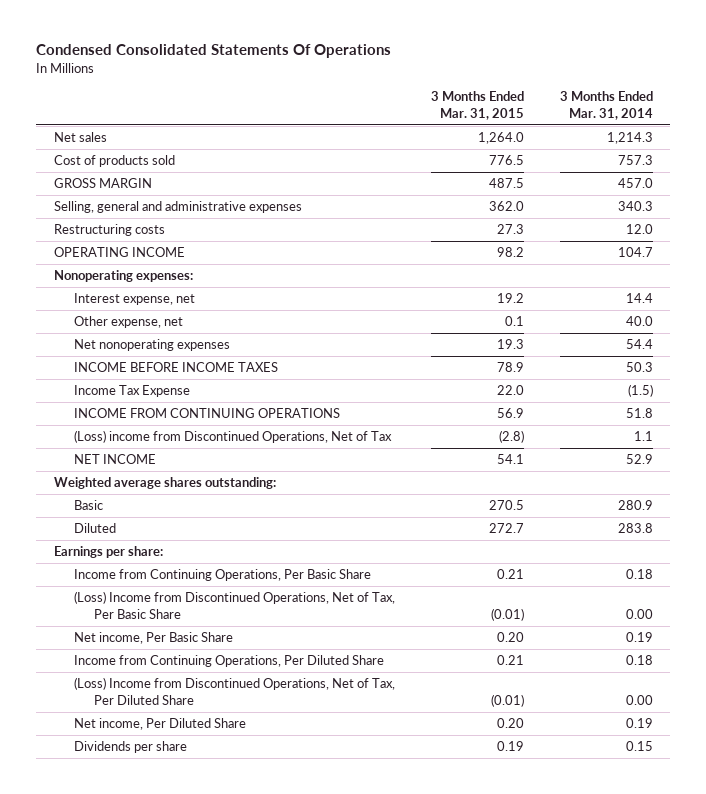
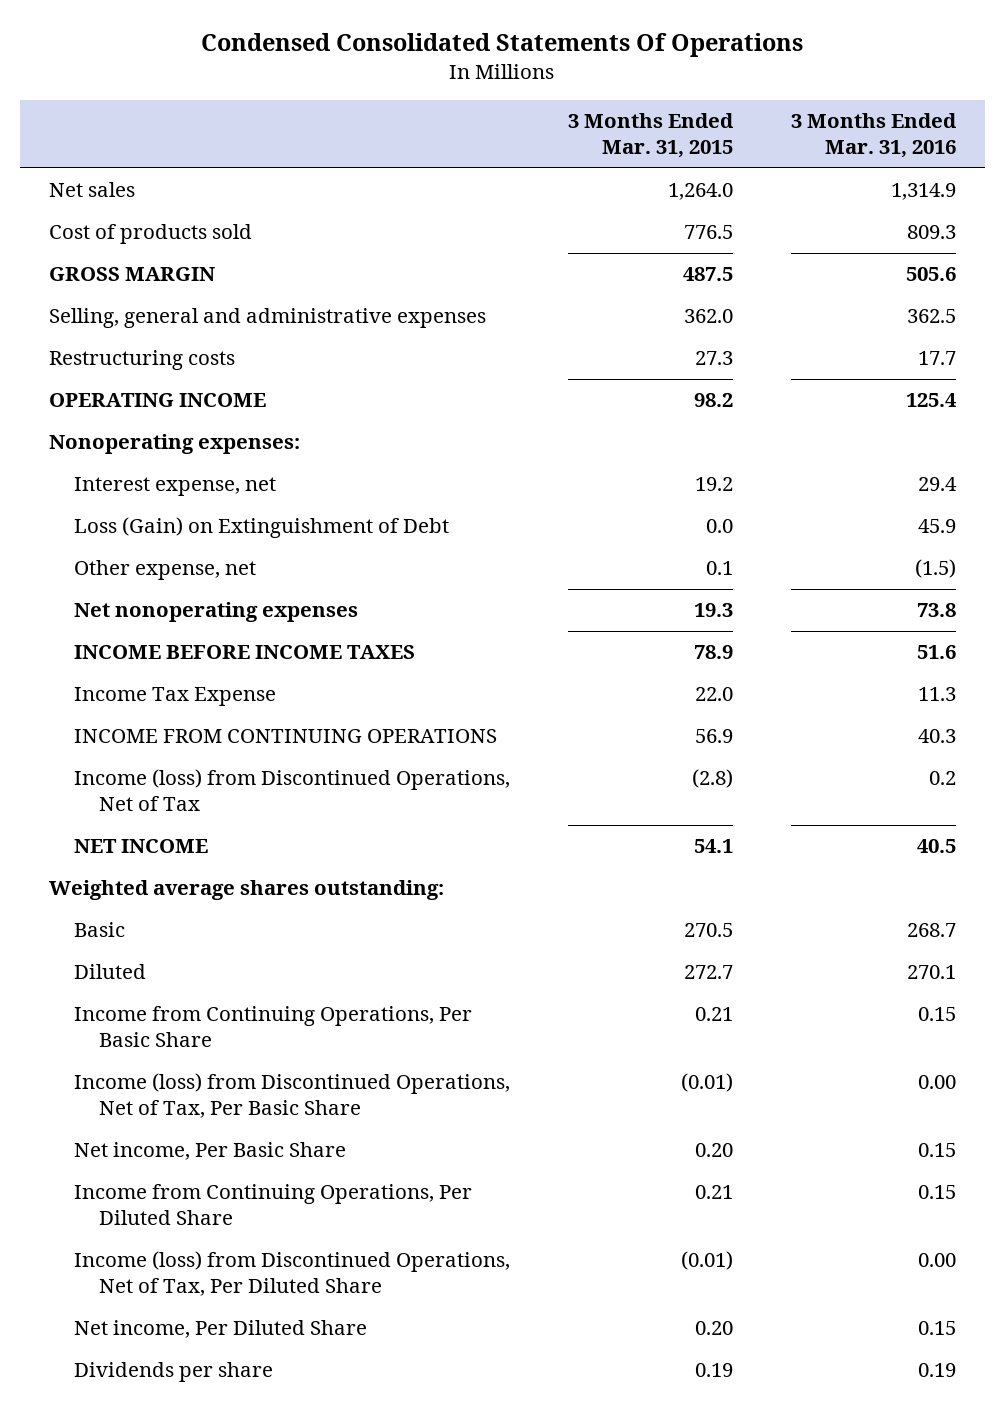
- | 3 Months Ended Mar. 31, 2015 | 3 Months Ended Mar. 31, 2014
+ | 3 Months Ended Mar. 31, 2015 | 3 Months Ended Mar. 31, 2016
+ Loss (Gain) on Extinguishment of Debt | 0.0 | 45.9
- (Loss) income from Discontinued Operations, Net of Tax | (2.8) | 1.1
+ Income (loss) from Discontinued Operations, Net of Tax | (2.8) | 0.2
- Earnings per share:
- (Loss) Income from Discontinued Operations, Net of Tax, Per Basic Share | (0.01) | 0.00
+ Income (loss) from Discontinued Operations, Net of Tax, Per Basic Share | (0.01) | 0.00
- (Loss) Income from Discontinued Operations, Net of Tax, Per Diluted Share | (0.01) | 0.00
+ Income (loss) from Discontinued Operations, Net of Tax, Per Diluted Share | (0.01) | 0.00

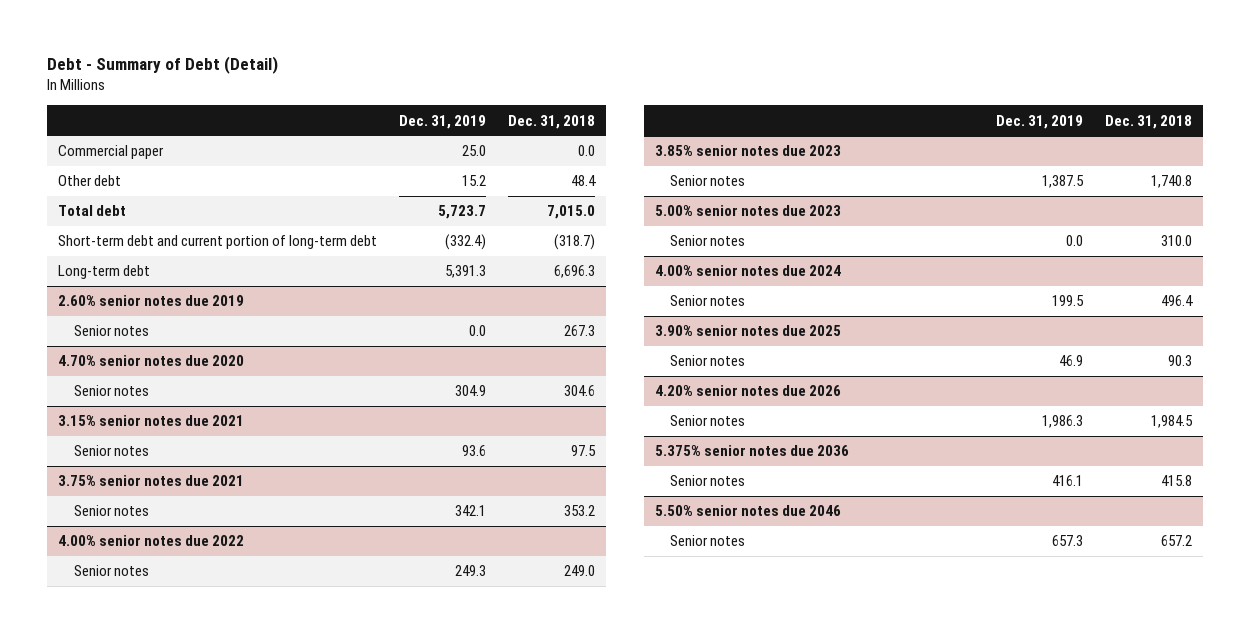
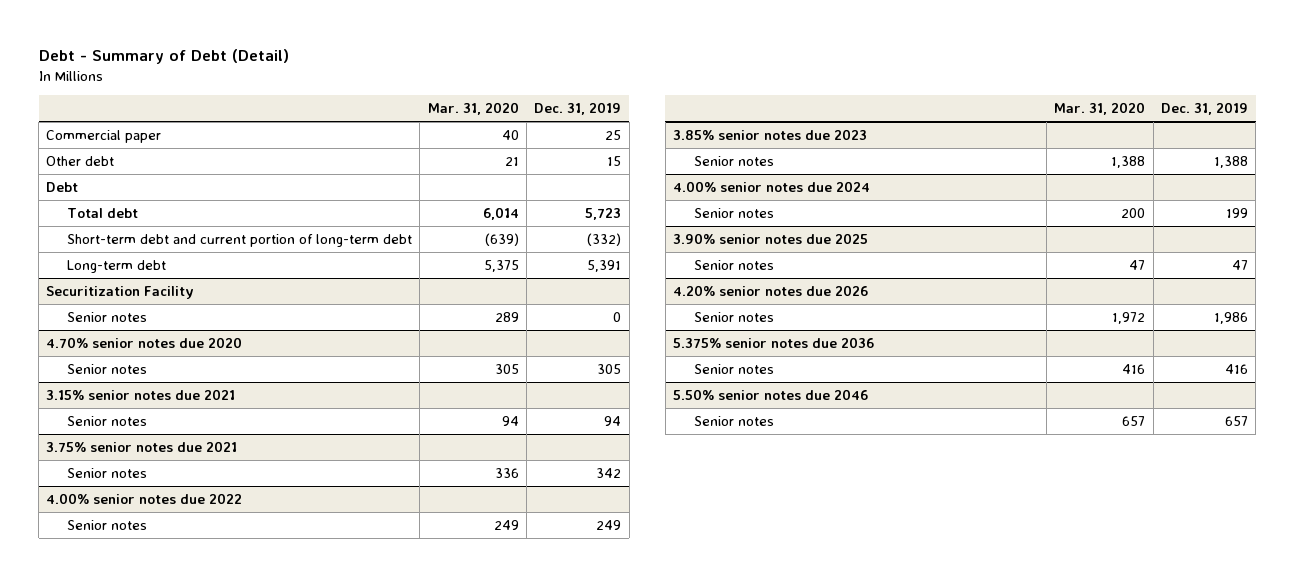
- | Dec. 31, 2019 | Dec. 31, 2018
+ | Mar. 31, 2020 | Dec. 31, 2019
- Commercial paper | 25.0 | 0.0
- Other debt | 15.2 | 48.4
- Total debt | 5,723.7 | 7,015.0
- Short-term debt and current portion of long-term debt | (332.4) | (318.7)
- Long-term debt | 5,391.3 | 6,696.3
- 2.60% senior notes due 2019
- Senior notes | 0.0 | 267.3
+ Commercial paper | 40 | 25
+ Other debt | 21 | 15
+ Debt
+ Total debt | 6,014 | 5,723
+ Short-term debt and current portion of long-term debt | (639) | (332)
+ Long-term debt | 5,375 | 5,391
+ Securitization Facility
+ Senior notes | 289 | 0
@ 4.70% senior notes due 2020
- Senior notes | 304.9 | 304.6
+ Senior notes | 305 | 305
@ 3.15% senior notes due 2021
- Senior notes | 93.6 | 97.5
+ Senior notes | 94 | 94
@ 3.75% senior notes due 2021
- Senior notes | 342.1 | 353.2
+ Senior notes | 336 | 342
@ 4.00% senior notes due 2022
- Senior notes | 249.3 | 249.0
+ Senior notes | 249 | 249
@ 3.85% senior notes due 2023
- Senior notes | 1,387.5 | 1,740.8
- 5.00% senior notes due 2023
- Senior notes | 0.0 | 310.0
@ 3.85% senior notes due 2023
+ Senior notes | 1,388 | 1,388
@ 4.00% senior notes due 2024
- Senior notes | 199.5 | 496.4
+ Senior notes | 200 | 199
@ 3.90% senior notes due 2025
- Senior notes | 46.9 | 90.3
+ Senior notes | 47 | 47
@ 4.20% senior notes due 2026
- Senior notes | 1,986.3 | 1,984.5
+ Senior notes | 1,972 | 1,986
@ 5.375% senior notes due 2036
- Senior notes | 416.1 | 415.8
+ Senior notes | 416 | 416
@ 5.50% senior notes due 2046
- Senior notes | 657.3 | 657.2
+ Senior notes | 657 | 657

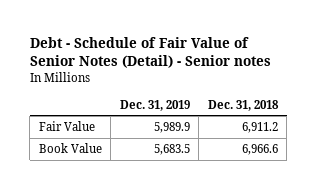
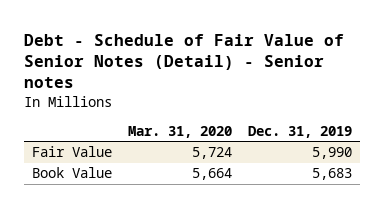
- | Dec. 31, 2019 | Dec. 31, 2018
+ | Mar. 31, 2020 | Dec. 31, 2019
- Fair Value | 5,989.9 | 6,911.2
- Book Value | 5,683.5 | 6,966.6
+ Fair Value | 5,724 | 5,990
+ Book Value | 5,664 | 5,683

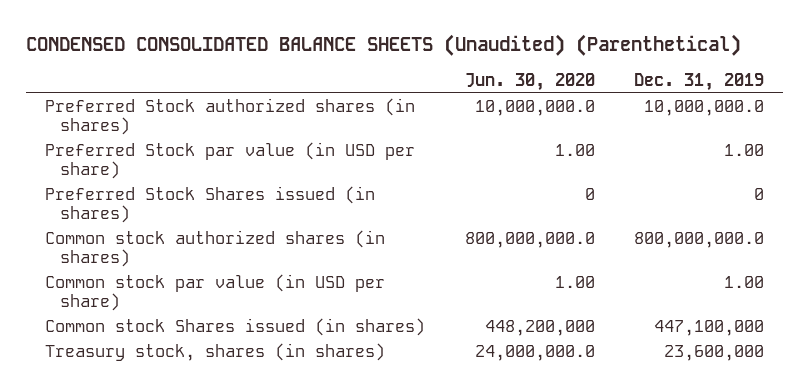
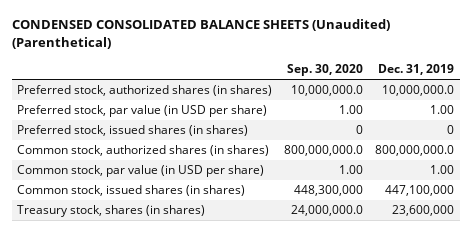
- | Jun. 30, 2020 | Dec. 31, 2019
+ | Sep. 30, 2020 | Dec. 31, 2019
- Preferred Stock authorized shares (in shares) | 10,000,000.0 | 10,000,000.0
- Preferred Stock par value (in USD per share) | 1.00 | 1.00
- Preferred Stock Shares issued (in shares) | 0 | 0
- Common stock authorized shares (in shares) | 800,000,000.0 | 800,000,000.0
- Common stock par value (in USD per share) | 1.00 | 1.00
- Common stock Shares issued (in shares) | 448,200,000 | 447,100,000
+ Preferred stock, authorized shares (in shares) | 10,000,000.0 | 10,000,000.0
+ Preferred stock, par value (in USD per share) | 1.00 | 1.00
+ Preferred stock, issued shares (in shares) | 0 | 0
+ Common stock, authorized shares (in shares) | 800,000,000.0 | 800,000,000.0
+ Common stock, par value (in USD per share) | 1.00 | 1.00
+ Common stock, issued shares (in shares) | 448,300,000 | 447,100,000

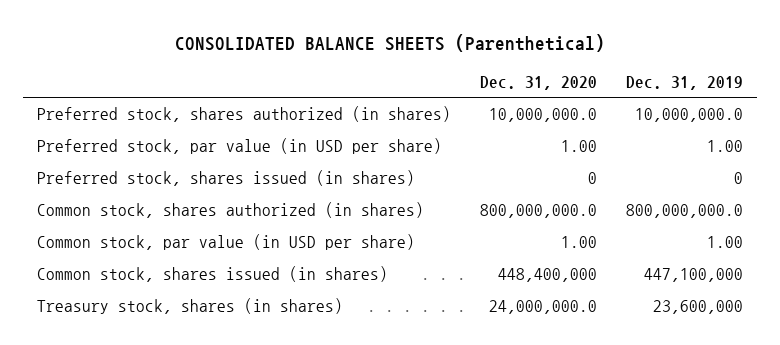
- CONDENSED CONSOLIDATED BALANCE SHEETS (Unaudited) (Parenthetical)
+ CONSOLIDATED BALANCE SHEETS (Parenthetical)
- | Sep. 30, 2020 | Dec. 31, 2019
+ | Dec. 31, 2020 | Dec. 31, 2019
- Preferred stock, authorized shares (in shares) | 10,000,000.0 | 10,000,000.0
+ Preferred stock, shares authorized (in shares) | 10,000,000.0 | 10,000,000.0
- Preferred stock, issued shares (in shares) | 0 | 0
- Common stock, authorized shares (in shares) | 800,000,000.0 | 800,000,000.0
+ Preferred stock, shares issued (in shares) | 0 | 0
+ Common stock, shares authorized (in shares) | 800,000,000.0 | 800,000,000.0
- Common stock, issued shares (in shares) | 448,300,000 | 447,100,000
+ Common stock, shares issued (in shares) | 448,400,000 | 447,100,000

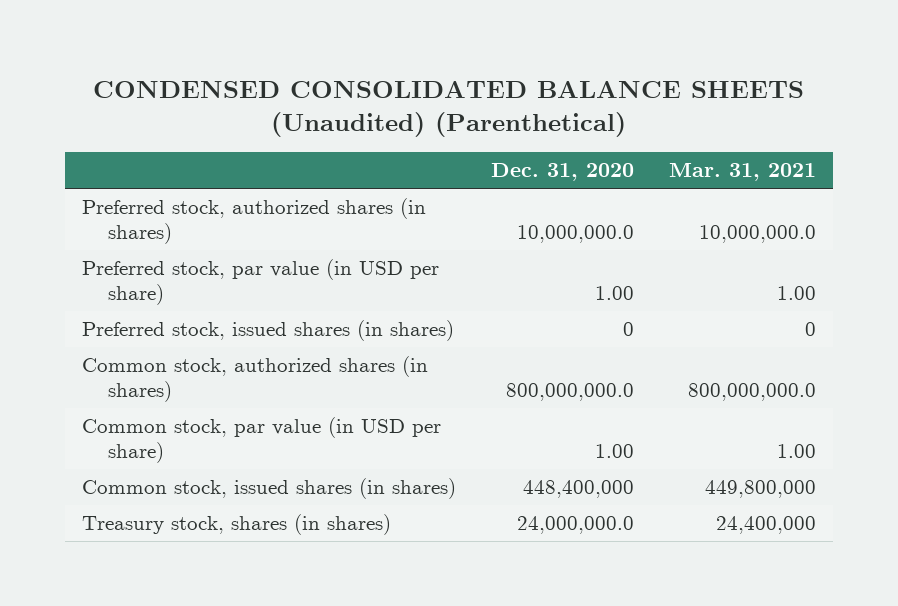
- CONSOLIDATED BALANCE SHEETS (Parenthetical)
+ CONDENSED CONSOLIDATED BALANCE SHEETS (Unaudited) (Parenthetical)
- | Dec. 31, 2020 | Dec. 31, 2019
+ | Dec. 31, 2020 | Mar. 31, 2021
- Preferred stock, shares authorized (in shares) | 10,000,000.0 | 10,000,000.0
+ Preferred stock, authorized shares (in shares) | 10,000,000.0 | 10,000,000.0
- Preferred stock, shares issued (in shares) | 0 | 0
- Common stock, shares authorized (in shares) | 800,000,000.0 | 800,000,000.0
+ Preferred stock, issued shares (in shares) | 0 | 0
+ Common stock, authorized shares (in shares) | 800,000,000.0 | 800,000,000.0
- Common stock, shares issued (in shares) | 448,400,000 | 447,100,000
+ Common stock, issued shares (in shares) | 448,400,000 | 449,800,000

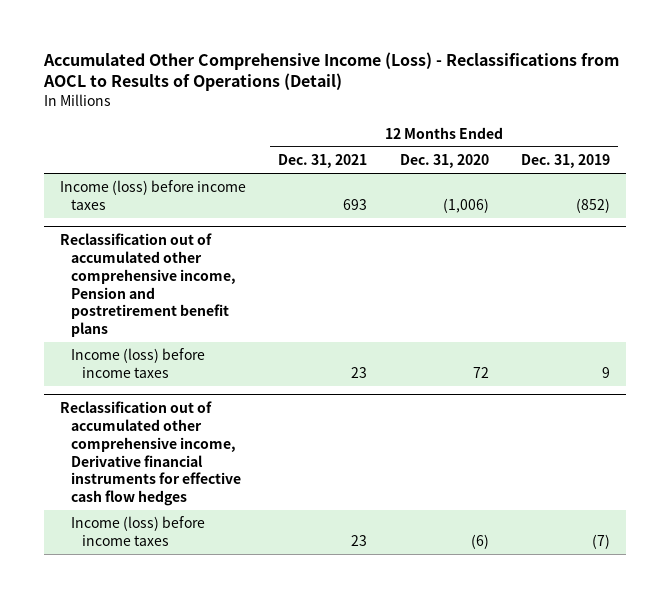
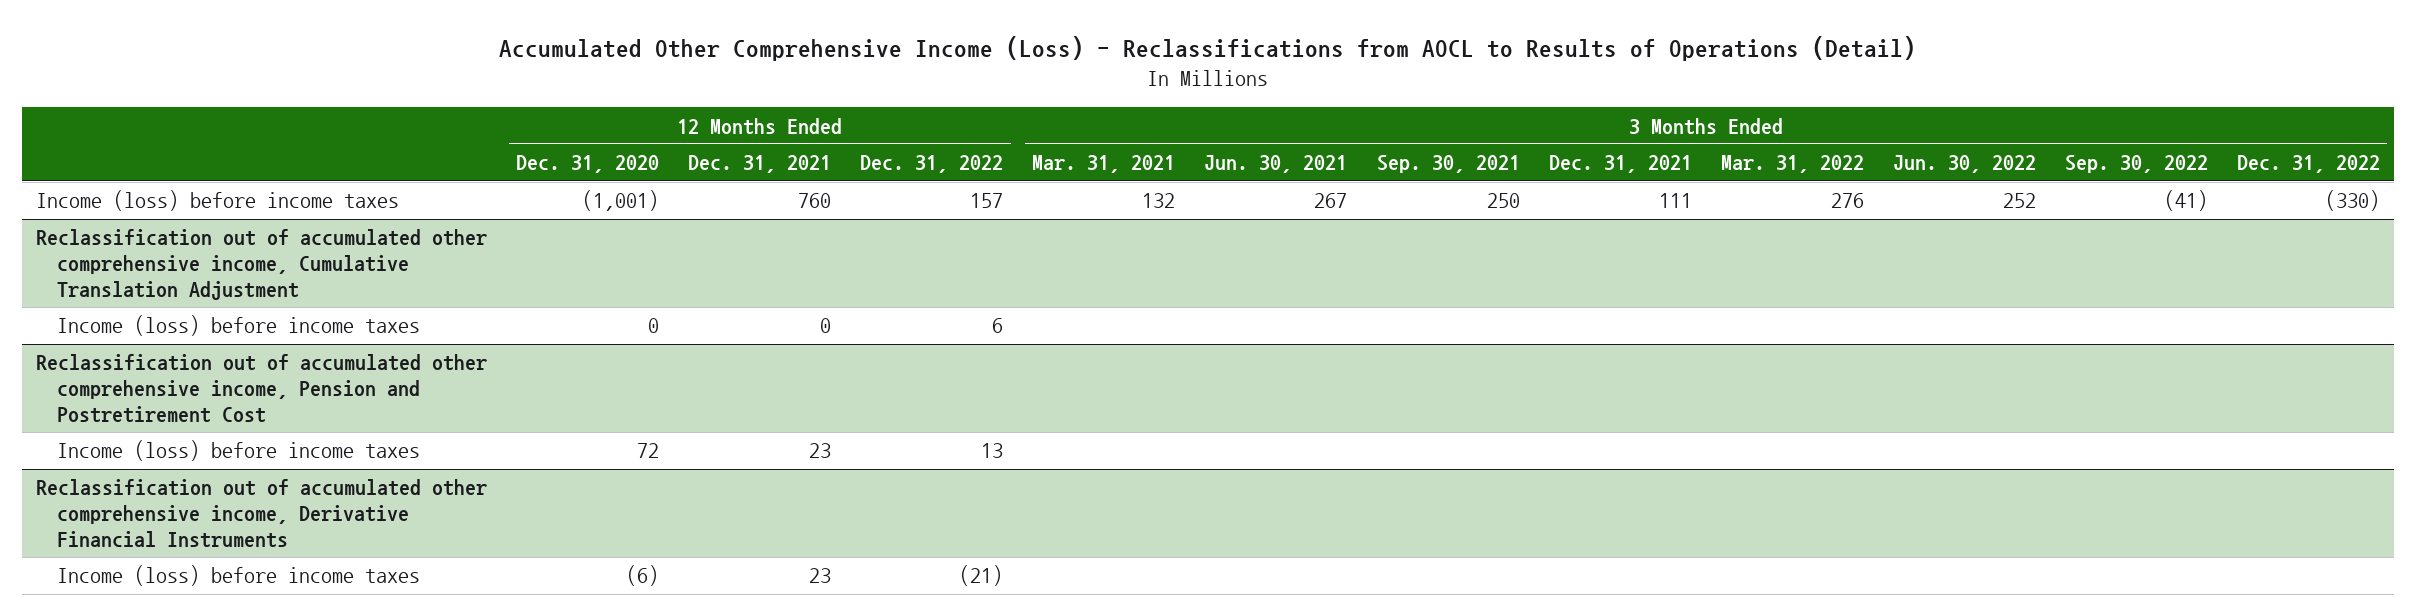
- | 12 Months Ended Dec. 31, 2021 | 12 Months Ended Dec. 31, 2020 | 12 Months Ended Dec. 31, 2019
+ | 12 Months Ended Dec. 31, 2020 | 12 Months Ended Dec. 31, 2021 | 12 Months Ended Dec. 31, 2022 | 3 Months Ended Mar. 31, 2021 | 3 Months Ended Jun. 30, 2021 | 3 Months Ended Sep. 30, 2021 | 3 Months Ended Dec. 31, 2021 | 3 Months Ended Mar. 31, 2022 | 3 Months Ended Jun. 30, 2022 | 3 Months Ended Sep. 30, 2022 | 3 Months Ended Dec. 31, 2022
- Income (loss) before income taxes | 693 | (1,006) | (852)
- Reclassification out of accumulated other comprehensive income, Pension and postretirement benefit plans
+ Income (loss) before income taxes | (1,001) | 760 | 157 | 132 | 267 | 250 | 111 | 276 | 252 | (41) | (330)
+ Reclassification out of accumulated other comprehensive income, Cumulative Translation Adjustment
+ Income (loss) before income taxes | 0 | 0 | 6 | | | | | | | |
+ Reclassification out of accumulated other comprehensive income, Pension and Postretirement Cost
- Reclassification out of accumulated other comprehensive income, Derivative financial instruments for effective cash flow hedges
+ Reclassification out of accumulated other comprehensive income, Derivative Financial Instruments

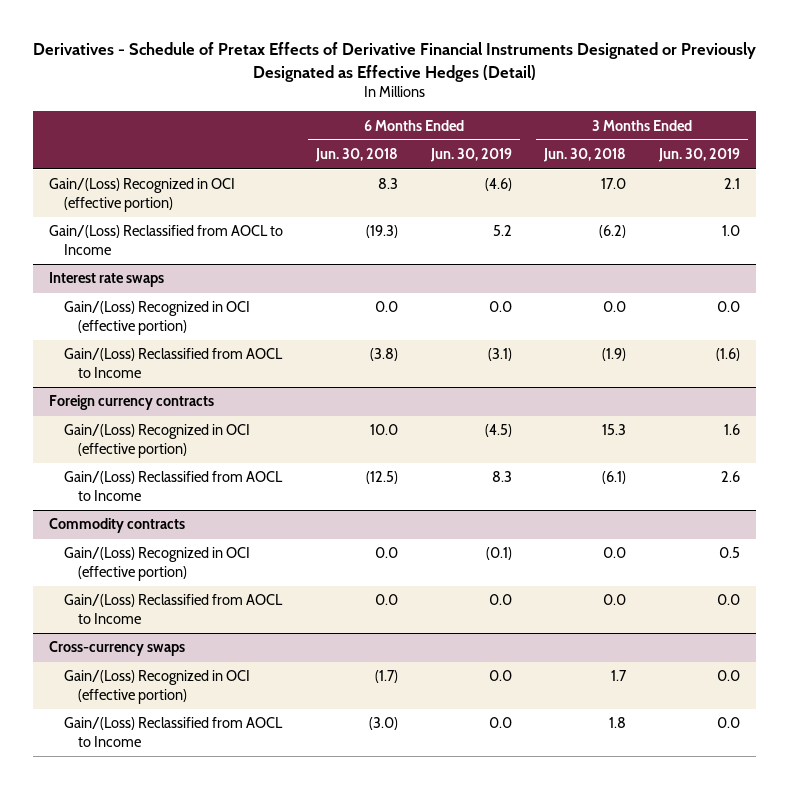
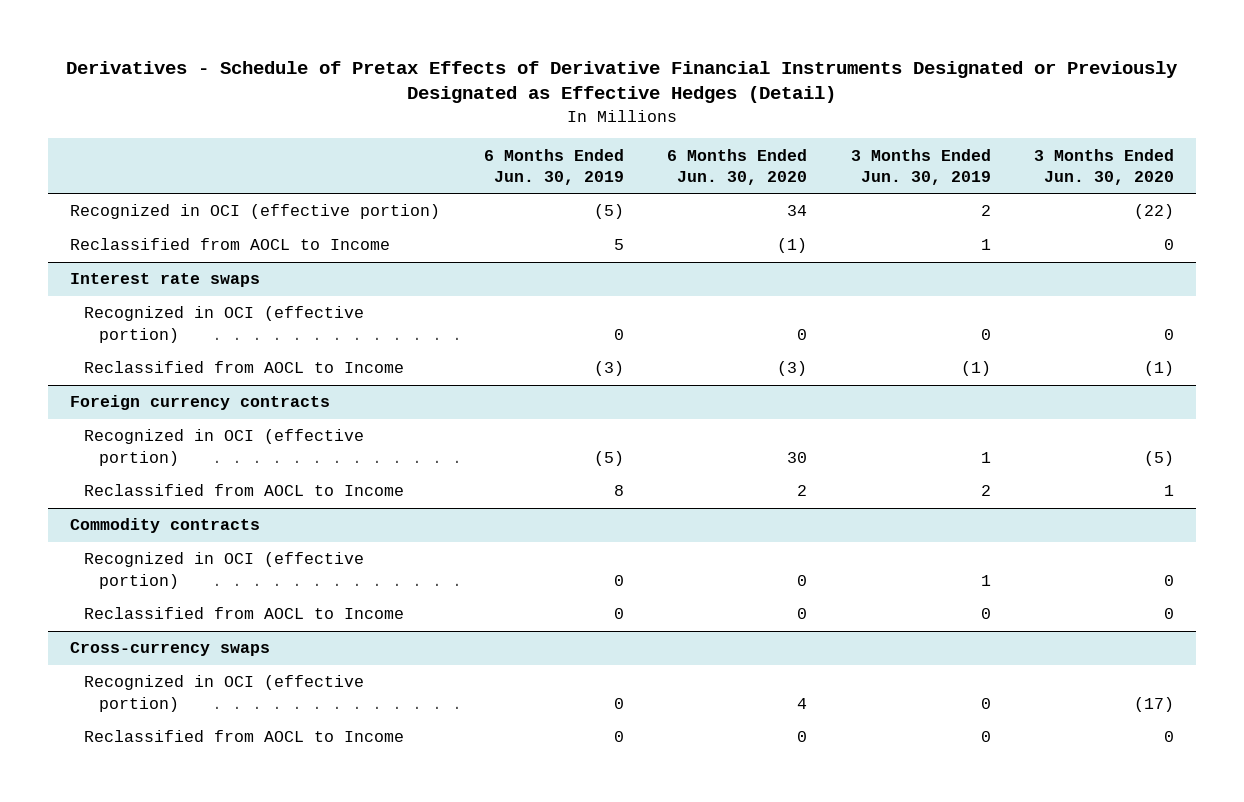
- | 6 Months Ended Jun. 30, 2018 | 6 Months Ended Jun. 30, 2019 | 3 Months Ended Jun. 30, 2018 | 3 Months Ended Jun. 30, 2019
+ | 6 Months Ended Jun. 30, 2019 | 6 Months Ended Jun. 30, 2020 | 3 Months Ended Jun. 30, 2019 | 3 Months Ended Jun. 30, 2020
- Gain/(Loss) Recognized in OCI (effective portion) | 8.3 | (4.6) | 17.0 | 2.1
- Gain/(Loss) Reclassified from AOCL to Income | (19.3) | 5.2 | (6.2) | 1.0
+ Recognized in OCI (effective portion) | (5) | 34 | 2 | (22)
+ Reclassified from AOCL to Income | 5 | (1) | 1 | 0
@ Interest rate swaps
- Gain/(Loss) Recognized in OCI (effective portion) | 0.0 | 0.0 | 0.0 | 0.0
- Gain/(Loss) Reclassified from AOCL to Income | (3.8) | (3.1) | (1.9) | (1.6)
+ Recognized in OCI (effective portion) | 0 | 0 | 0 | 0
+ Reclassified from AOCL to Income | (3) | (3) | (1) | (1)
@ Foreign currency contracts
- Gain/(Loss) Recognized in OCI (effective portion) | 10.0 | (4.5) | 15.3 | 1.6
- Gain/(Loss) Reclassified from AOCL to Income | (12.5) | 8.3 | (6.1) | 2.6
+ Recognized in OCI (effective portion) | (5) | 30 | 1 | (5)
+ Reclassified from AOCL to Income | 8 | 2 | 2 | 1
@ Commodity contracts
- Gain/(Loss) Recognized in OCI (effective portion) | 0.0 | (0.1) | 0.0 | 0.5
- Gain/(Loss) Reclassified from AOCL to Income | 0.0 | 0.0 | 0.0 | 0.0
+ Recognized in OCI (effective portion) | 0 | 0 | 1 | 0
+ Reclassified from AOCL to Income | 0 | 0 | 0 | 0
@ Cross-currency swaps
- Gain/(Loss) Recognized in OCI (effective portion) | (1.7) | 0.0 | 1.7 | 0.0
- Gain/(Loss) Reclassified from AOCL to Income | (3.0) | 0.0 | 1.8 | 0.0
+ Recognized in OCI (effective portion) | 0 | 4 | 0 | (17)
+ Reclassified from AOCL to Income | 0 | 0 | 0 | 0

